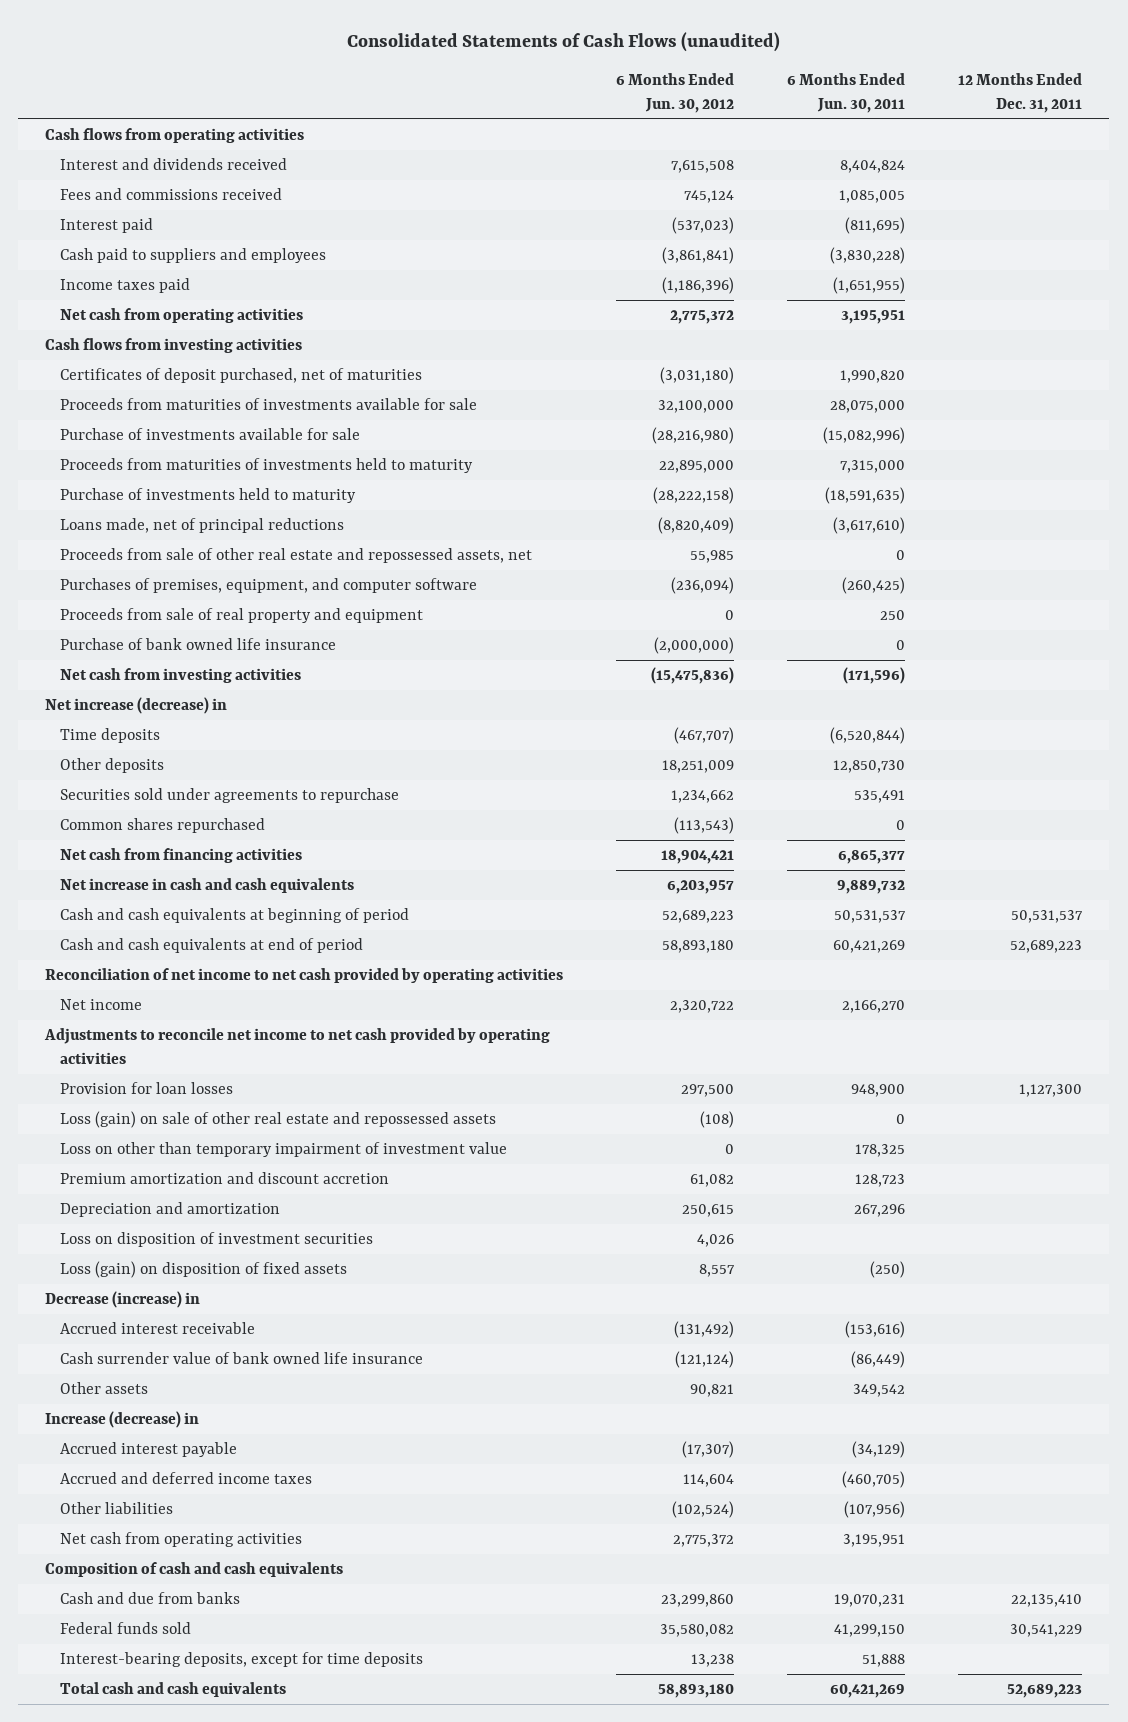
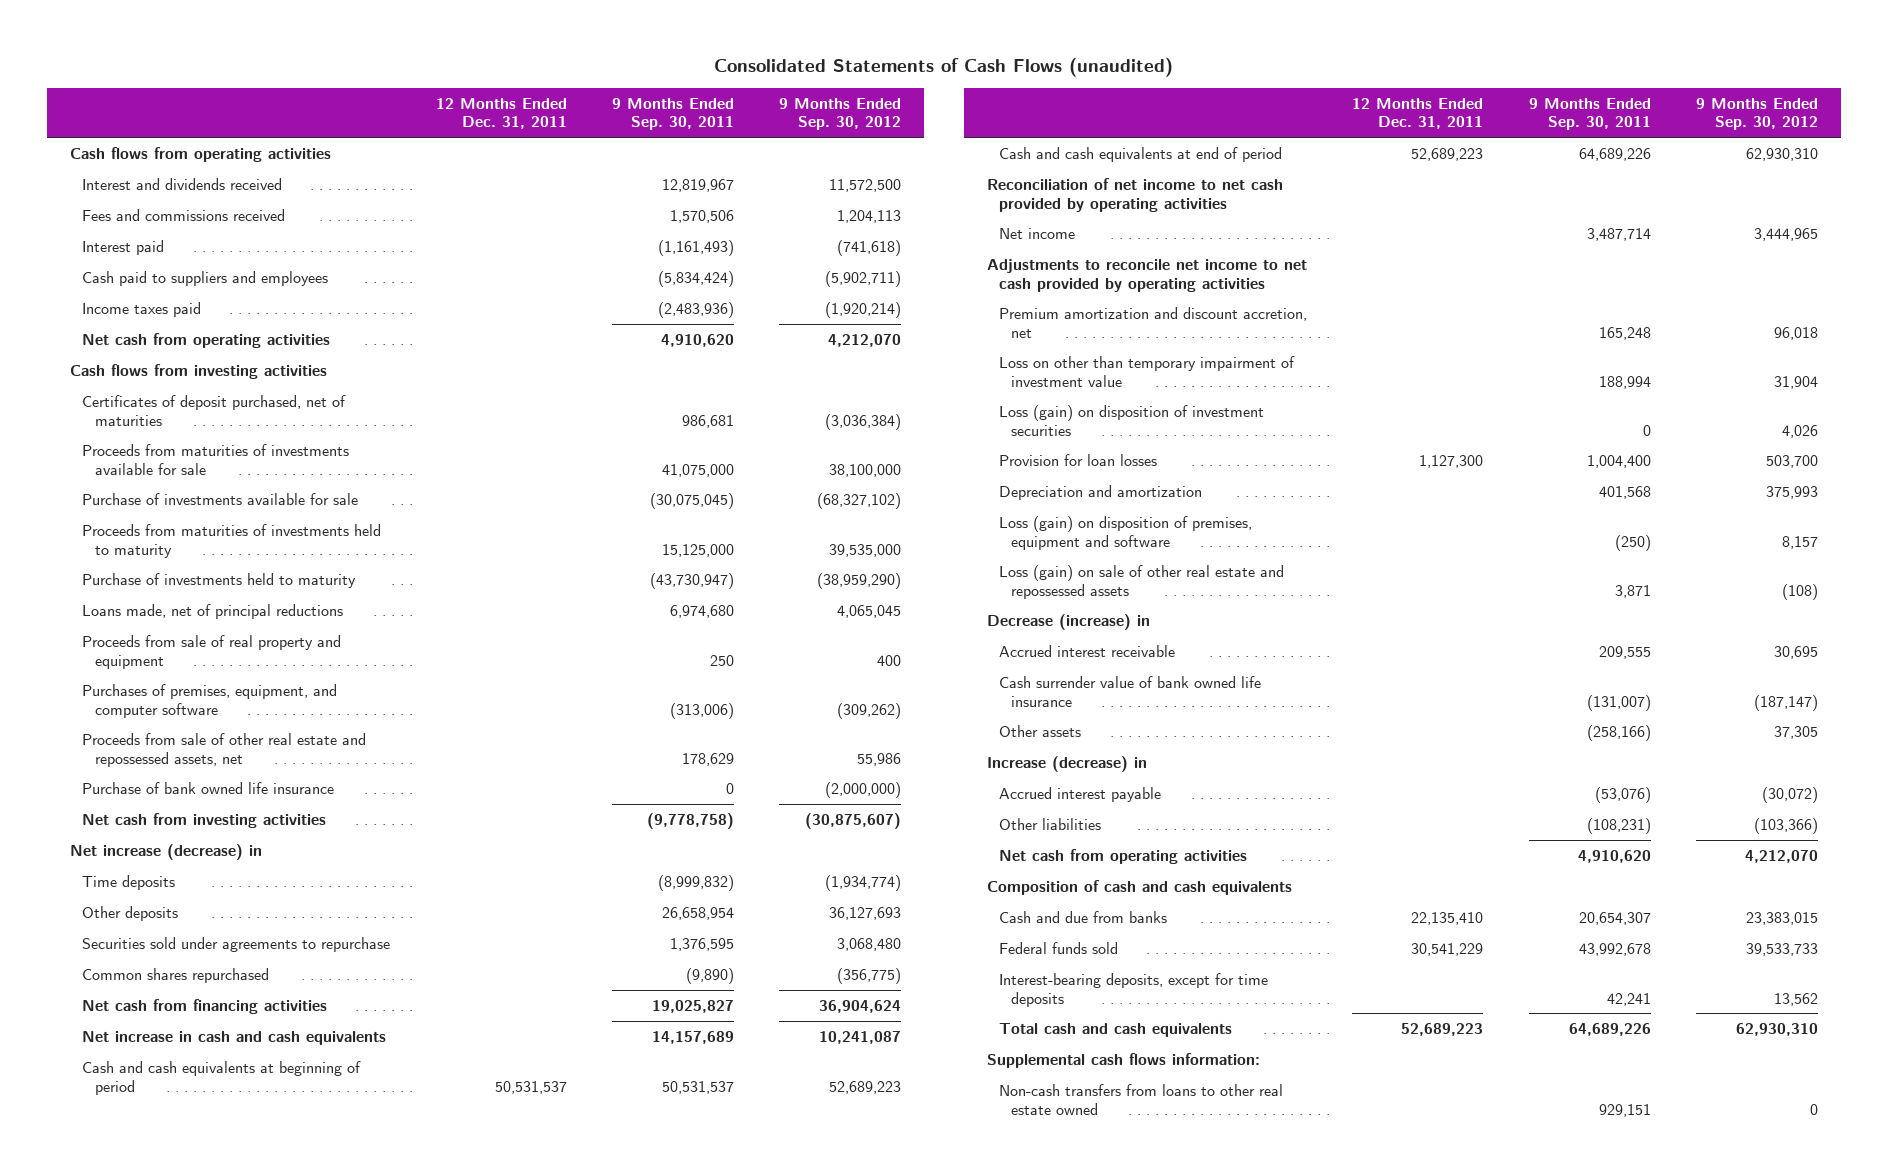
- | 6 Months Ended Jun. 30, 2012 | 6 Months Ended Jun. 30, 2011 | 12 Months Ended Dec. 31, 2011
+ | 12 Months Ended Dec. 31, 2011 | 9 Months Ended Sep. 30, 2011 | 9 Months Ended Sep. 30, 2012
moved down: Purchases of premises, equipment, and computer software | | (313,006) | (309,262)
moved down: Proceeds from sale of other real estate and repossessed assets, net | | 178,629 | 55,986
+ Premium amortization and discount accretion, net | | 165,248 | 96,018
- Premium amortization and discount accretion | 61,082 | 128,723 |
+ Loss (gain) on disposition of investment securities | | 0 | 4,026
moved down: Provision for loan losses | 1,127,300 | 1,004,400 | 503,700
- Loss on disposition of investment securities | 4,026 | |
- Loss (gain) on disposition of fixed assets | 8,557 | (250) |
+ Loss (gain) on disposition of premises, equipment and software | | (250) | 8,157
moved down: Loss (gain) on sale of other real estate and repossessed assets | | 3,871 | (108)
- Accrued and deferred income taxes | 114,604 | (460,705) |
+ Supplemental cash flows information:
+ Non-cash transfers from loans to other real estate owned | | 929,151 | 0

